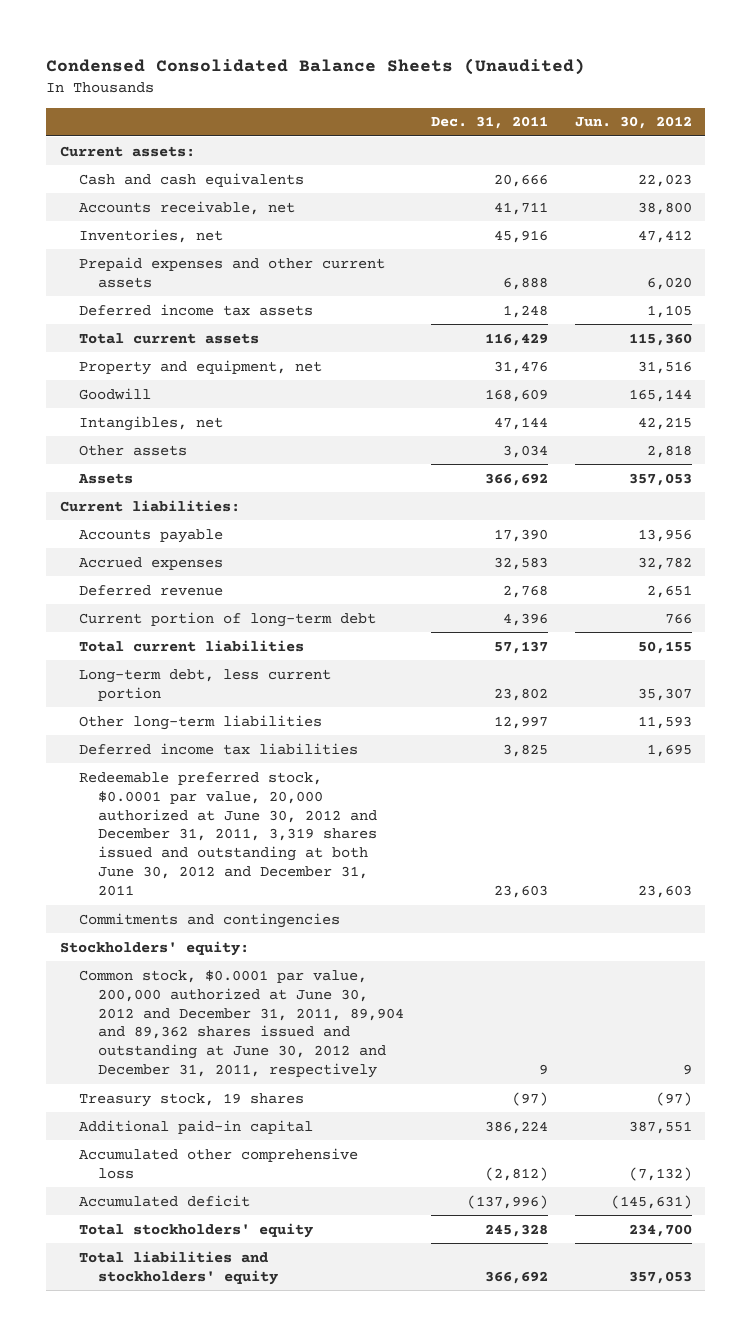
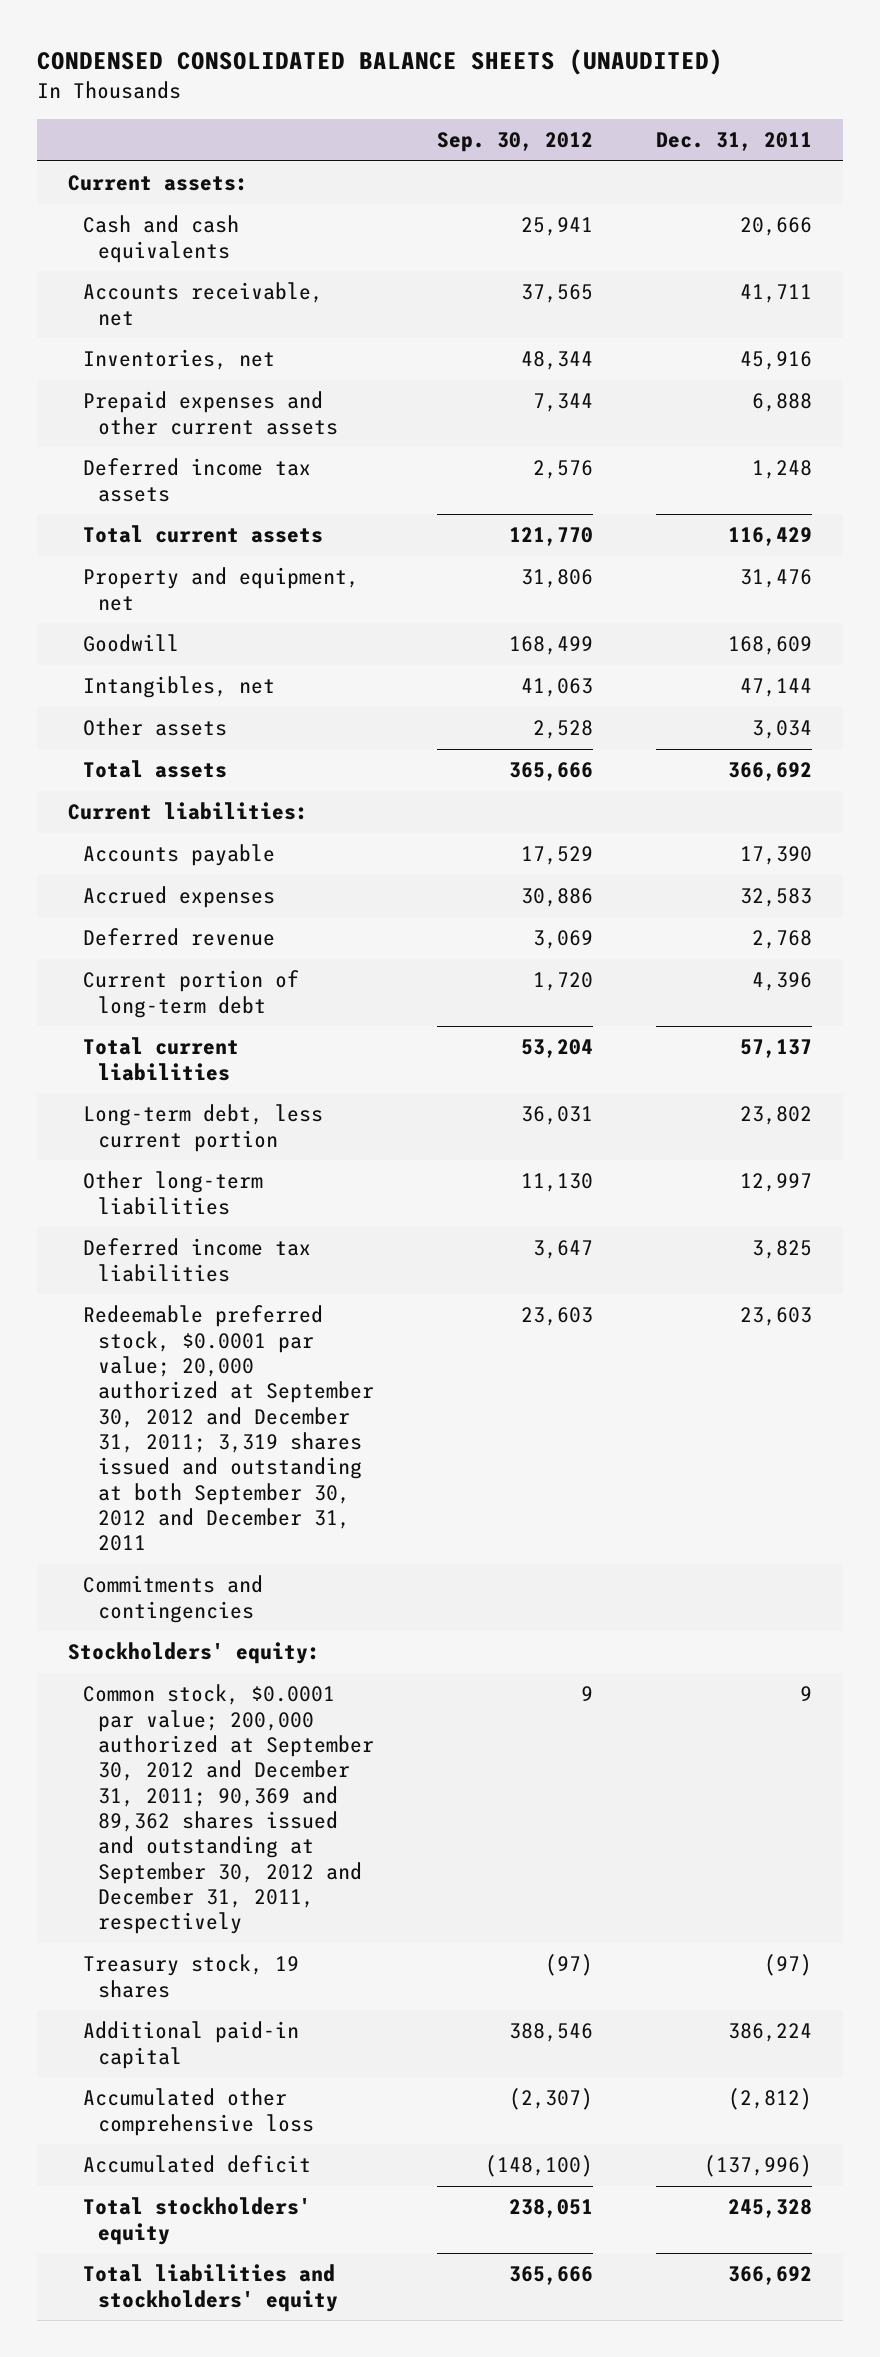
- Condensed Consolidated Balance Sheets (Unaudited)
+ CONDENSED CONSOLIDATED BALANCE SHEETS (UNAUDITED)
- | Dec. 31, 2011 | Jun. 30, 2012
+ | Sep. 30, 2012 | Dec. 31, 2011
- Assets | 366,692 | 357,053
+ Total assets | 365,666 | 366,692
- Redeemable preferred stock, $0.0001 par value, 20,000 authorized at June 30, 2012 and December 31, 2011, 3,319 shares issued and outstanding at both June 30, 2012 and December 31, 2011 | 23,603 | 23,603
+ Redeemable preferred stock, $0.0001 par value; 20,000 authorized at September 30, 2012 and December 31, 2011; 3,319 shares issued and outstanding at both September 30, 2012 and December 31, 2011 | 23,603 | 23,603
- Common stock, $0.0001 par value, 200,000 authorized at June 30, 2012 and December 31, 2011, 89,904 and 89,362 shares issued and outstanding at June 30, 2012 and December 31, 2011, respectively | 9 | 9
+ Common stock, $0.0001 par value; 200,000 authorized at September 30, 2012 and December 31, 2011; 90,369 and 89,362 shares issued and outstanding at September 30, 2012 and December 31, 2011, respectively | 9 | 9

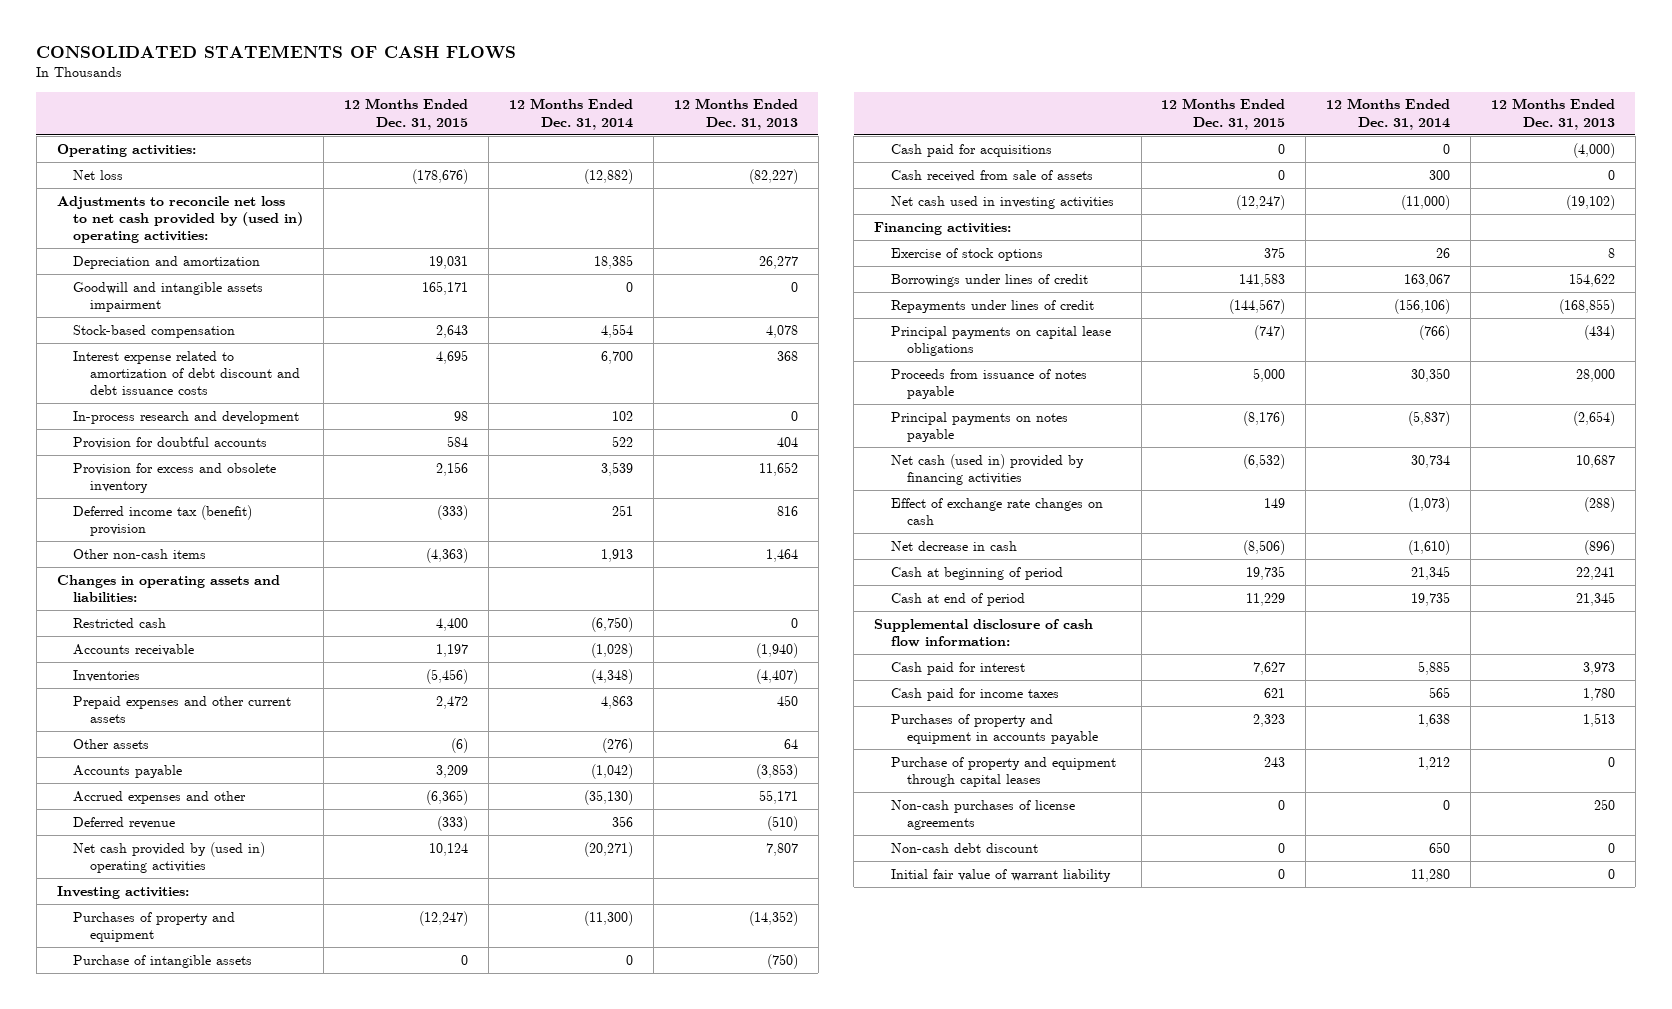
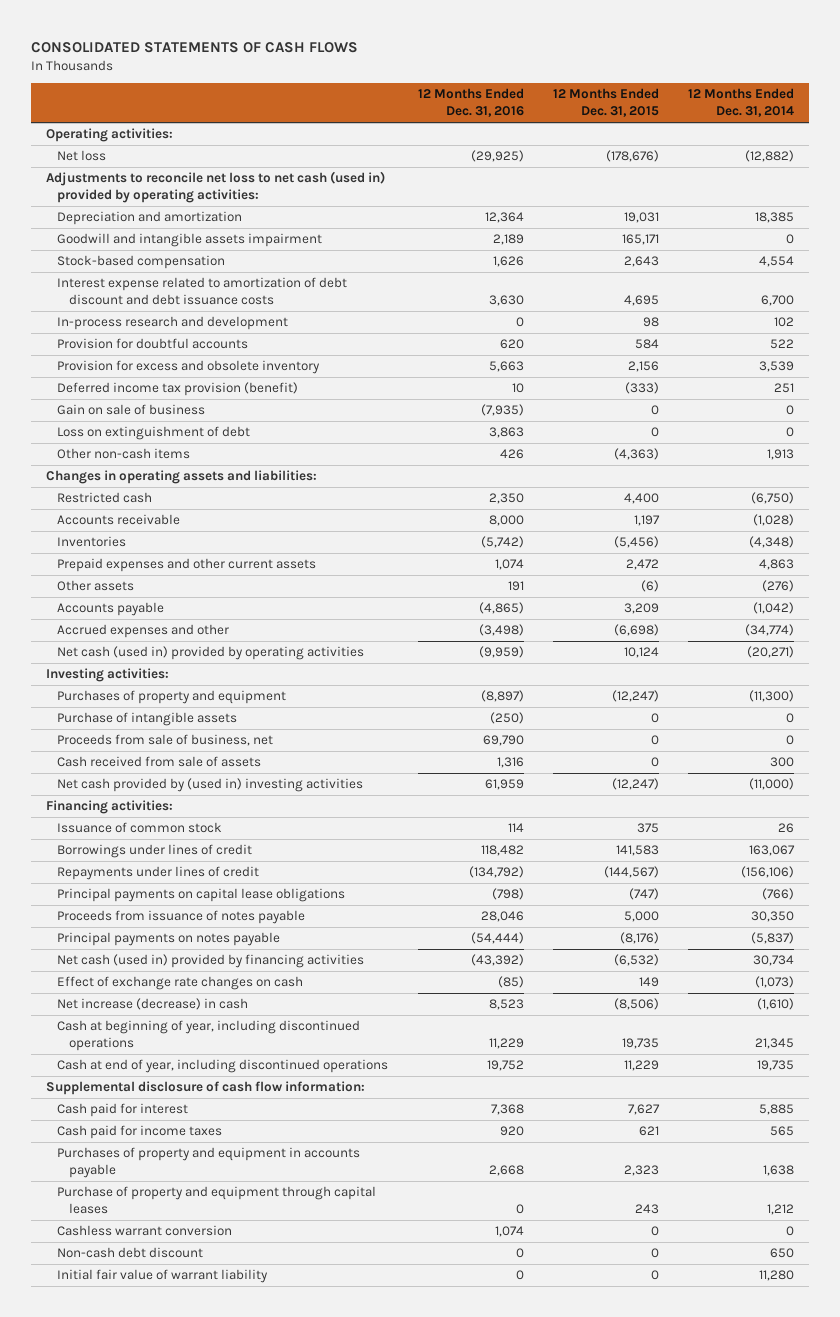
- | 12 Months Ended Dec. 31, 2015 | 12 Months Ended Dec. 31, 2014 | 12 Months Ended Dec. 31, 2013
+ | 12 Months Ended Dec. 31, 2016 | 12 Months Ended Dec. 31, 2015 | 12 Months Ended Dec. 31, 2014
- Adjustments to reconcile net loss to net cash provided by (used in) operating activities:
+ Adjustments to reconcile net loss to net cash (used in) provided by operating activities:
- Deferred income tax (benefit) provision | (333) | 251 | 816
+ Deferred income tax provision (benefit) | 10 | (333) | 251
+ Gain on sale of business | (7,935) | 0 | 0
+ Loss on extinguishment of debt | 3,863 | 0 | 0
- Accrued expenses and other | (6,365) | (35,130) | 55,171
- Deferred revenue | (333) | 356 | (510)
- Net cash provided by (used in) operating activities | 10,124 | (20,271) | 7,807
+ Accrued expenses and other | (3,498) | (6,698) | (34,774)
+ Net cash (used in) provided by operating activities | (9,959) | 10,124 | (20,271)
- Cash paid for acquisitions | 0 | 0 | (4,000)
+ Proceeds from sale of business, net | 69,790 | 0 | 0
- Net cash used in investing activities | (12,247) | (11,000) | (19,102)
+ Net cash provided by (used in) investing activities | 61,959 | (12,247) | (11,000)
- Exercise of stock options | 375 | 26 | 8
+ Issuance of common stock | 114 | 375 | 26
- Net decrease in cash | (8,506) | (1,610) | (896)
- Cash at beginning of period | 19,735 | 21,345 | 22,241
- Cash at end of period | 11,229 | 19,735 | 21,345
+ Net increase (decrease) in cash | 8,523 | (8,506) | (1,610)
+ Cash at beginning of year, including discontinued operations | 11,229 | 19,735 | 21,345
+ Cash at end of year, including discontinued operations | 19,752 | 11,229 | 19,735
- Non-cash purchases of license agreements | 0 | 0 | 250
+ Cashless warrant conversion | 1,074 | 0 | 0

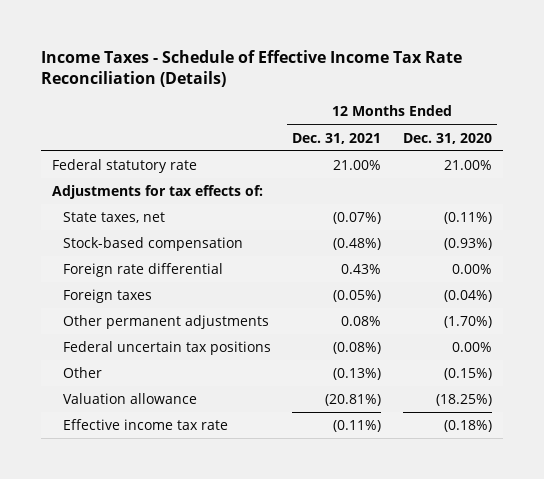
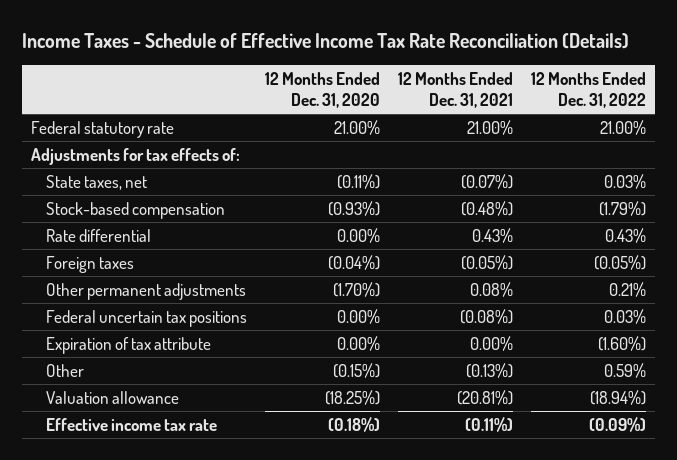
- | 12 Months Ended Dec. 31, 2021 | 12 Months Ended Dec. 31, 2020
+ | 12 Months Ended Dec. 31, 2020 | 12 Months Ended Dec. 31, 2021 | 12 Months Ended Dec. 31, 2022
- Foreign rate differential | 0.43% | 0.00%
+ Rate differential | 0.00% | 0.43% | 0.43%
+ Expiration of tax attribute | 0.00% | 0.00% | (1.60%)

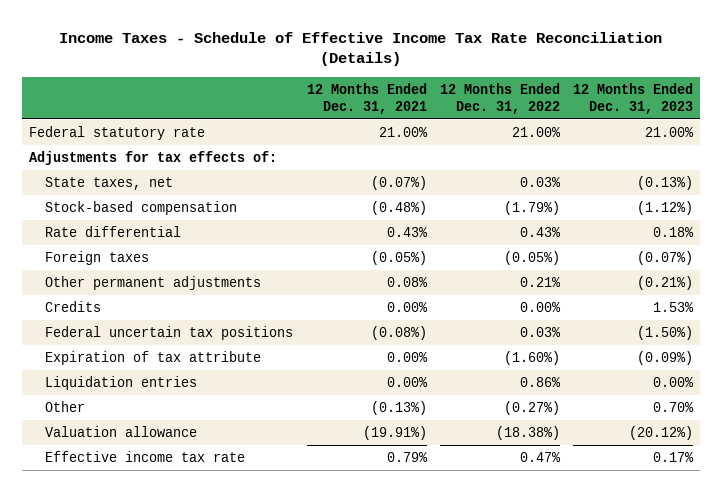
- | 12 Months Ended Dec. 31, 2020 | 12 Months Ended Dec. 31, 2021 | 12 Months Ended Dec. 31, 2022
+ | 12 Months Ended Dec. 31, 2021 | 12 Months Ended Dec. 31, 2022 | 12 Months Ended Dec. 31, 2023
+ Credits | 0.00% | 0.00% | 1.53%
- Other | (0.15%) | (0.13%) | 0.59%
- Valuation allowance | (18.25%) | (20.81%) | (18.94%)
- Effective income tax rate | (0.18%) | (0.11%) | (0.09%)
+ Liquidation entries | 0.00% | 0.86% | 0.00%
+ Other | (0.13%) | (0.27%) | 0.70%
+ Valuation allowance | (19.91%) | (18.38%) | (20.12%)
+ Effective income tax rate | 0.79% | 0.47% | 0.17%

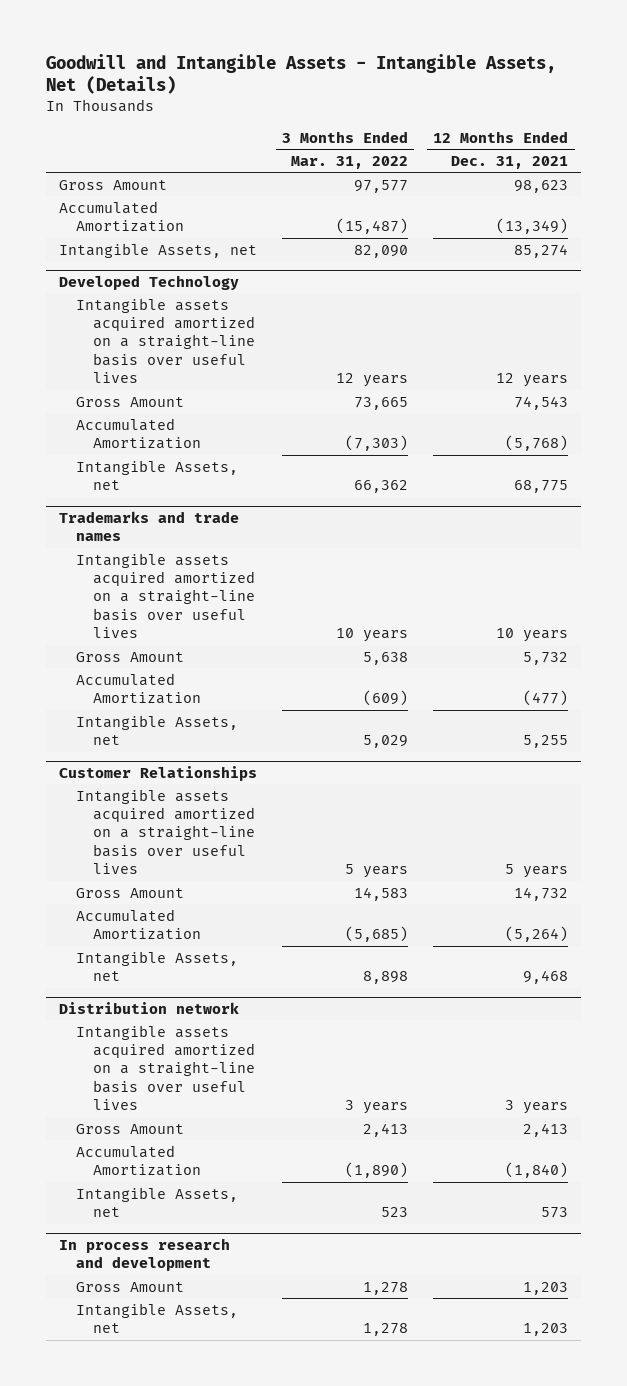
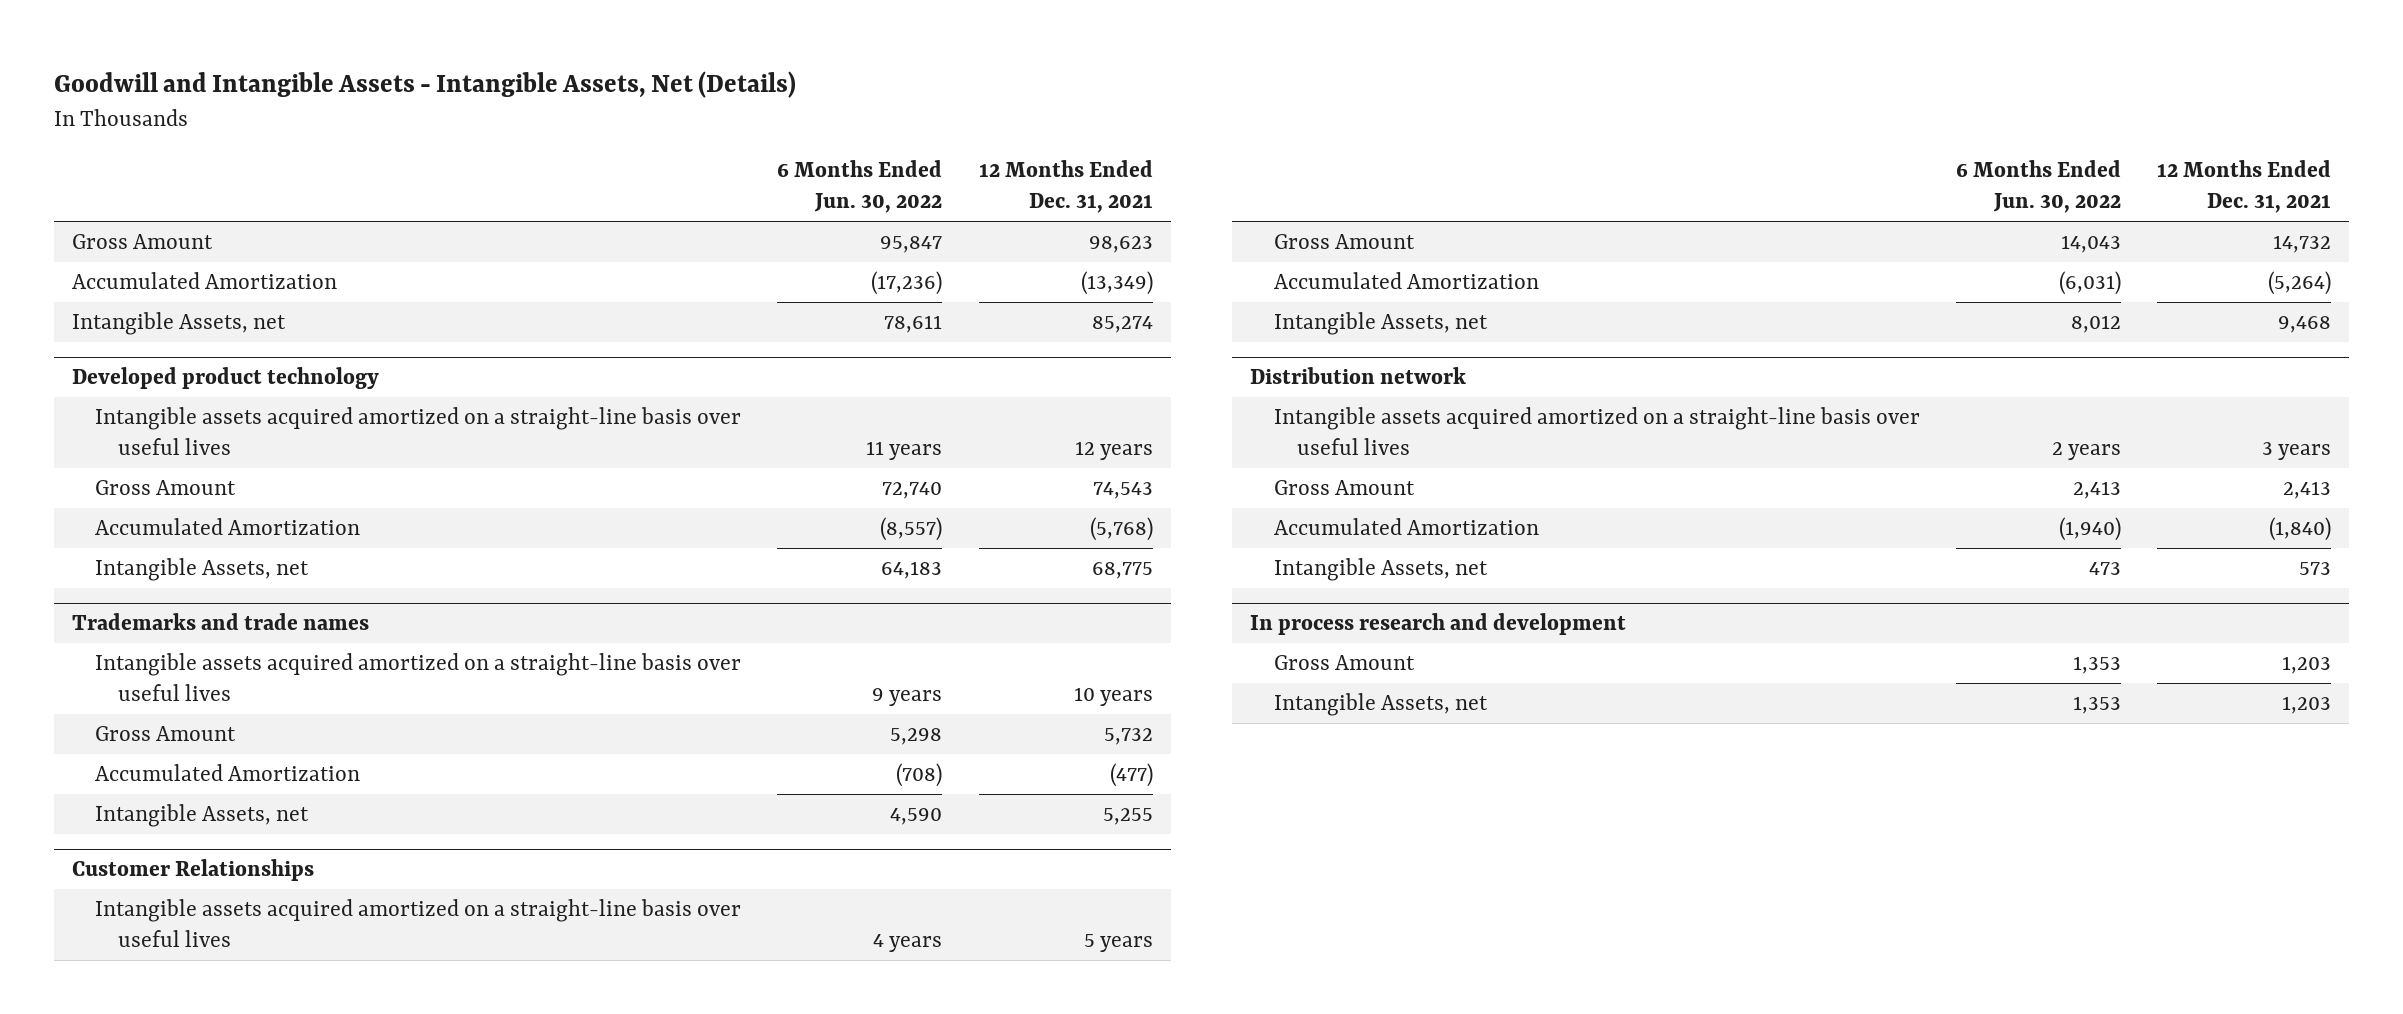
- | 3 Months Ended Mar. 31, 2022 | 12 Months Ended Dec. 31, 2021
+ | 6 Months Ended Jun. 30, 2022 | 12 Months Ended Dec. 31, 2021
- Developed Technology
+ Developed product technology

